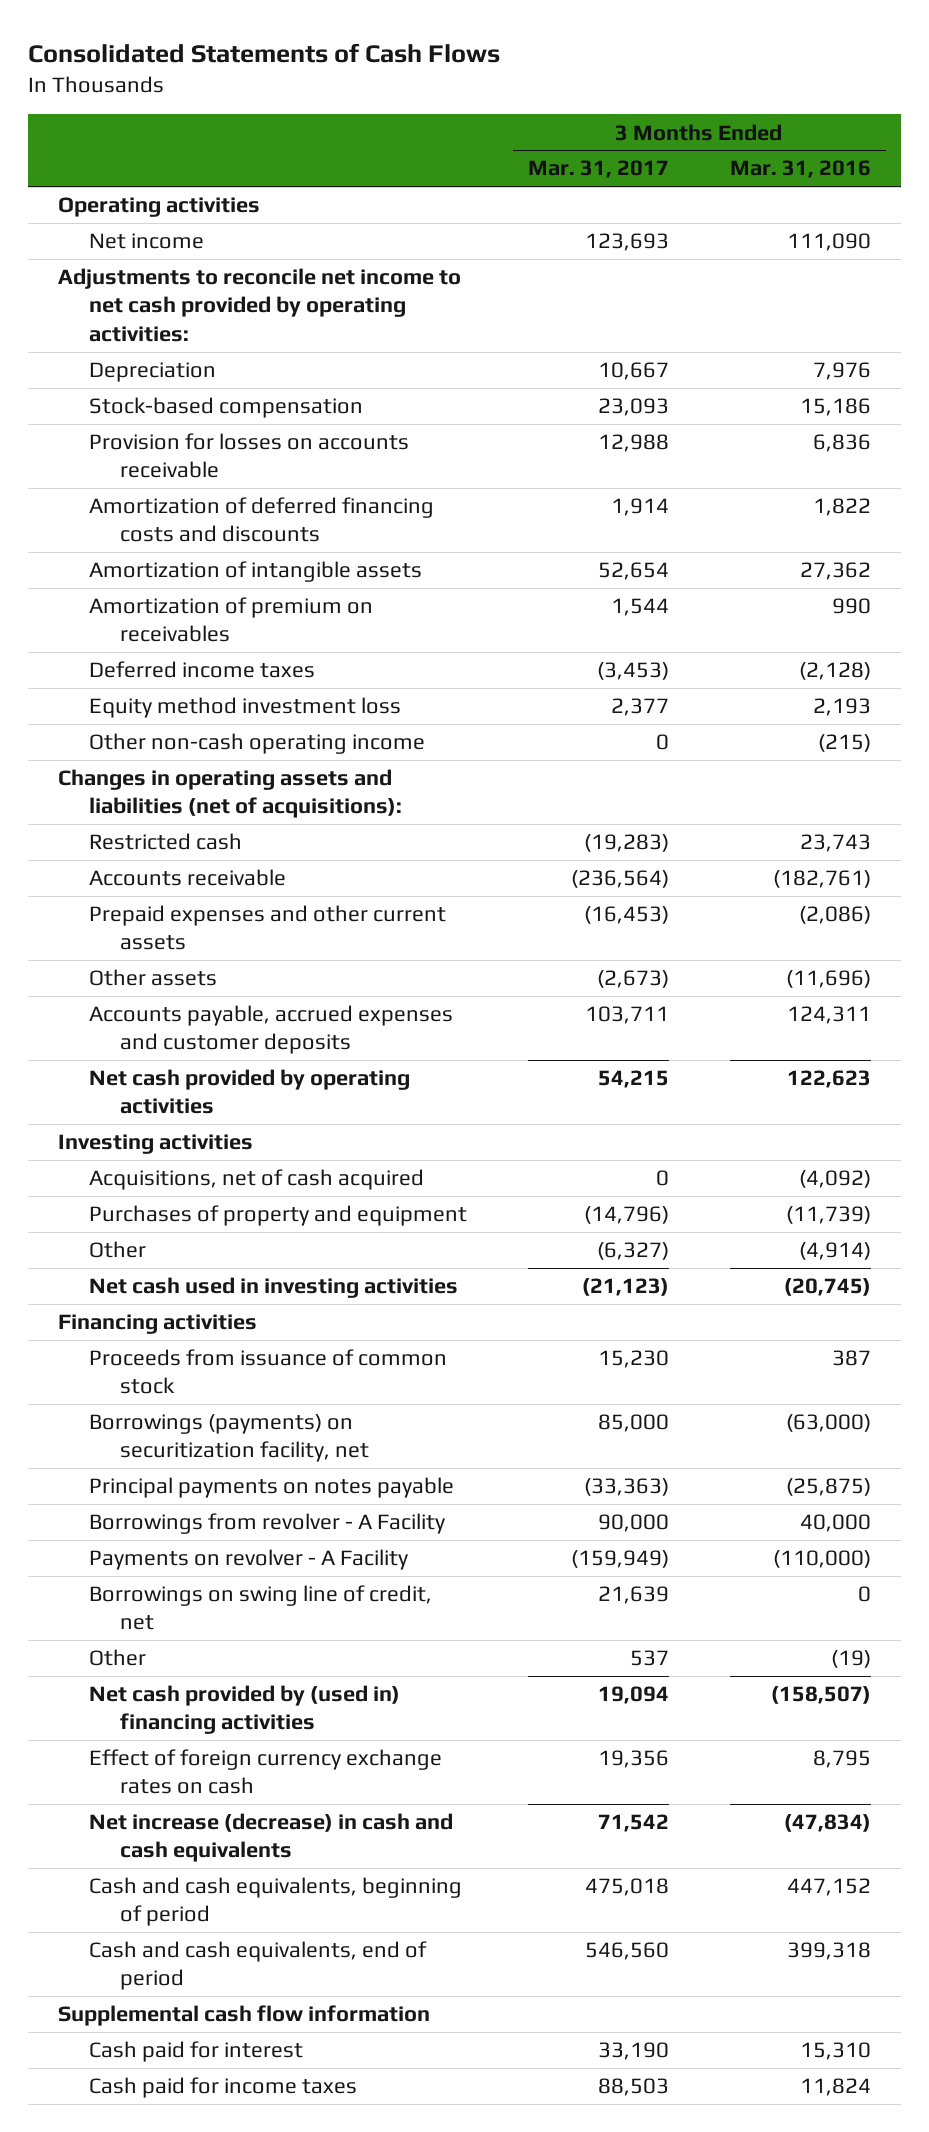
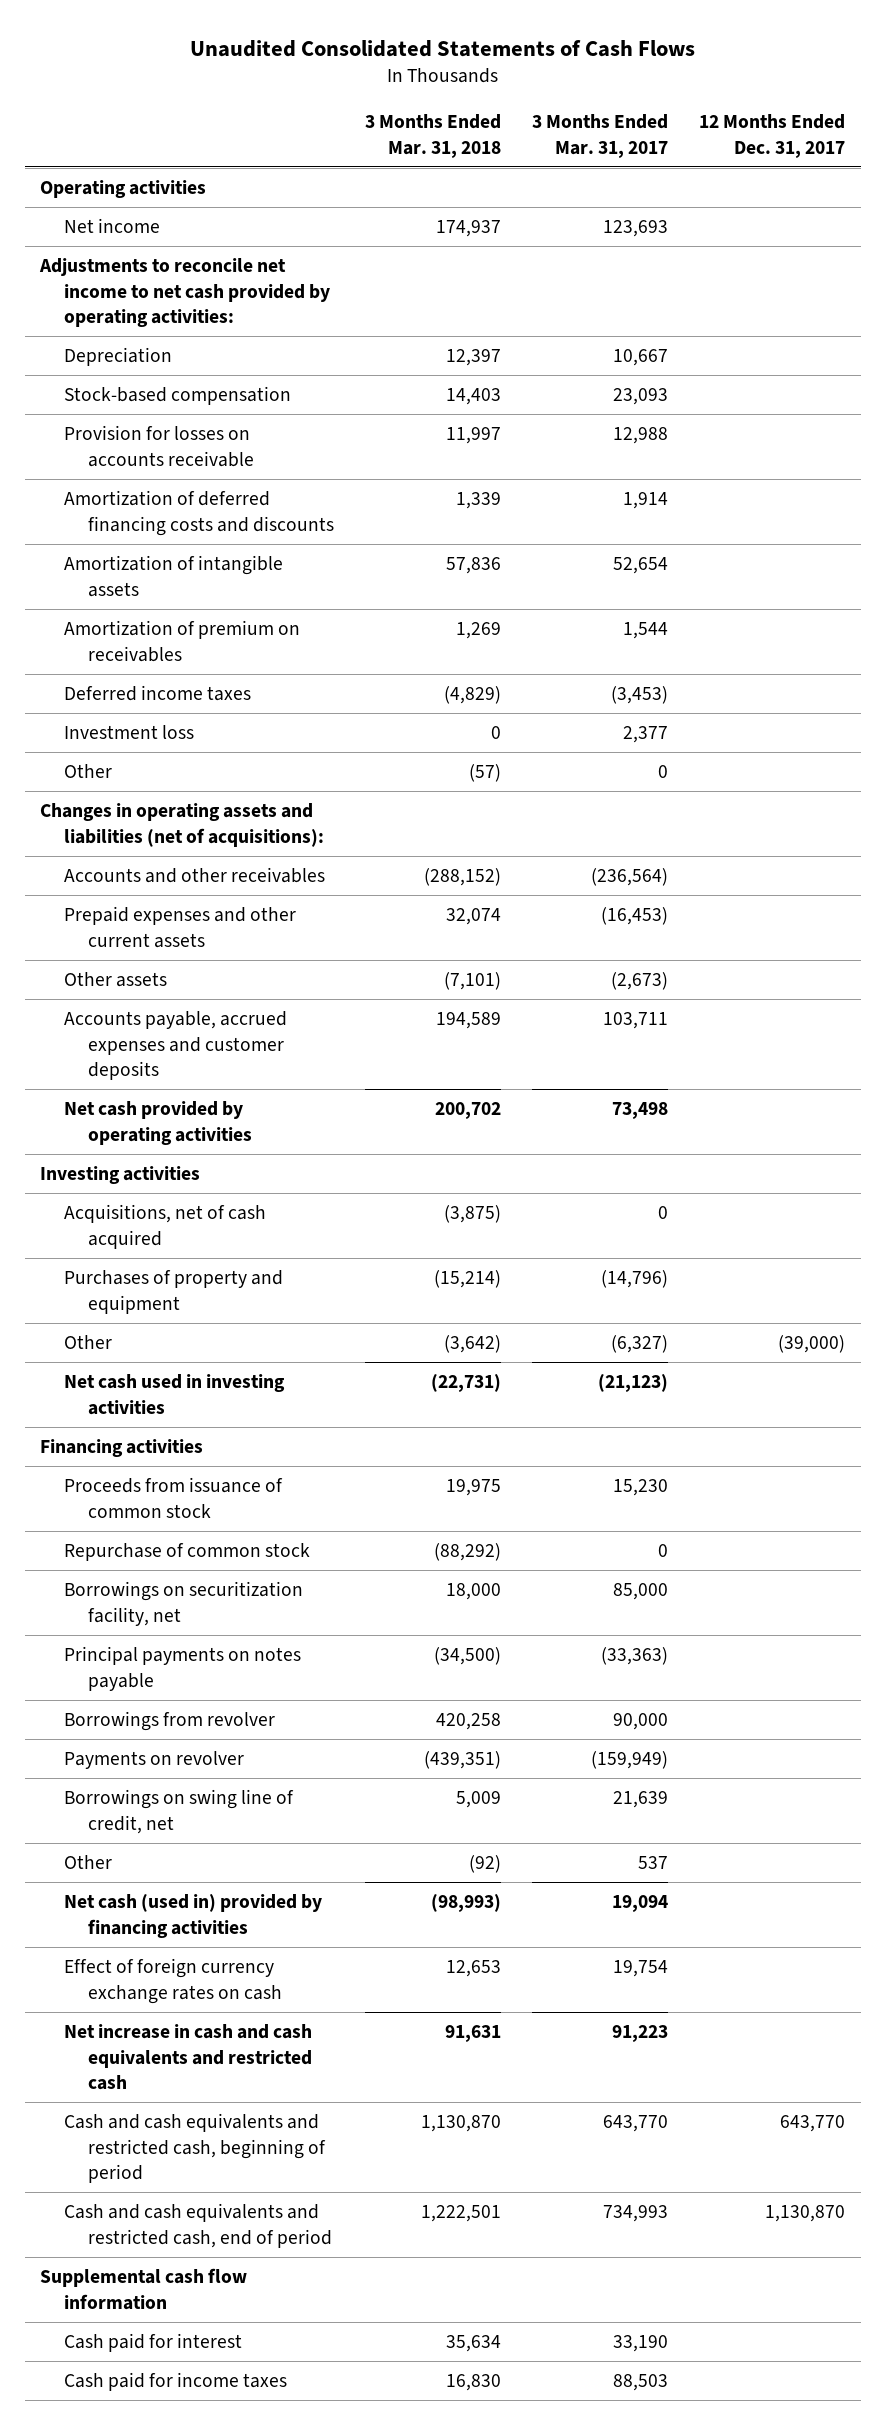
- Consolidated Statements of Cash Flows
+ Unaudited Consolidated Statements of Cash Flows
- | 3 Months Ended Mar. 31, 2017 | 3 Months Ended Mar. 31, 2016
+ | 3 Months Ended Mar. 31, 2018 | 3 Months Ended Mar. 31, 2017 | 12 Months Ended Dec. 31, 2017
- Equity method investment loss | 2,377 | 2,193
- Other non-cash operating income | 0 | (215)
+ Investment loss | 0 | 2,377 |
+ Other | (57) | 0 |
- Restricted cash | (19,283) | 23,743
- Accounts receivable | (236,564) | (182,761)
+ Accounts and other receivables | (288,152) | (236,564) |
- Net cash provided by operating activities | 54,215 | 122,623
+ Net cash provided by operating activities | 200,702 | 73,498 |
- Borrowings (payments) on securitization facility, net | 85,000 | (63,000)
+ Repurchase of common stock | (88,292) | 0 |
+ Borrowings on securitization facility, net | 18,000 | 85,000 |
- Borrowings from revolver - A Facility | 90,000 | 40,000
- Payments on revolver - A Facility | (159,949) | (110,000)
+ Borrowings from revolver | 420,258 | 90,000 |
+ Payments on revolver | (439,351) | (159,949) |
- Net cash provided by (used in) financing activities | 19,094 | (158,507)
- Effect of foreign currency exchange rates on cash | 19,356 | 8,795
- Net increase (decrease) in cash and cash equivalents | 71,542 | (47,834)
- Cash and cash equivalents, beginning of period | 475,018 | 447,152
- Cash and cash equivalents, end of period | 546,560 | 399,318
+ Net cash (used in) provided by financing activities | (98,993) | 19,094 |
+ Effect of foreign currency exchange rates on cash | 12,653 | 19,754 |
+ Net increase in cash and cash equivalents and restricted cash | 91,631 | 91,223 |
+ Cash and cash equivalents and restricted cash, beginning of period | 1,130,870 | 643,770 | 643,770
+ Cash and cash equivalents and restricted cash, end of period | 1,222,501 | 734,993 | 1,130,870

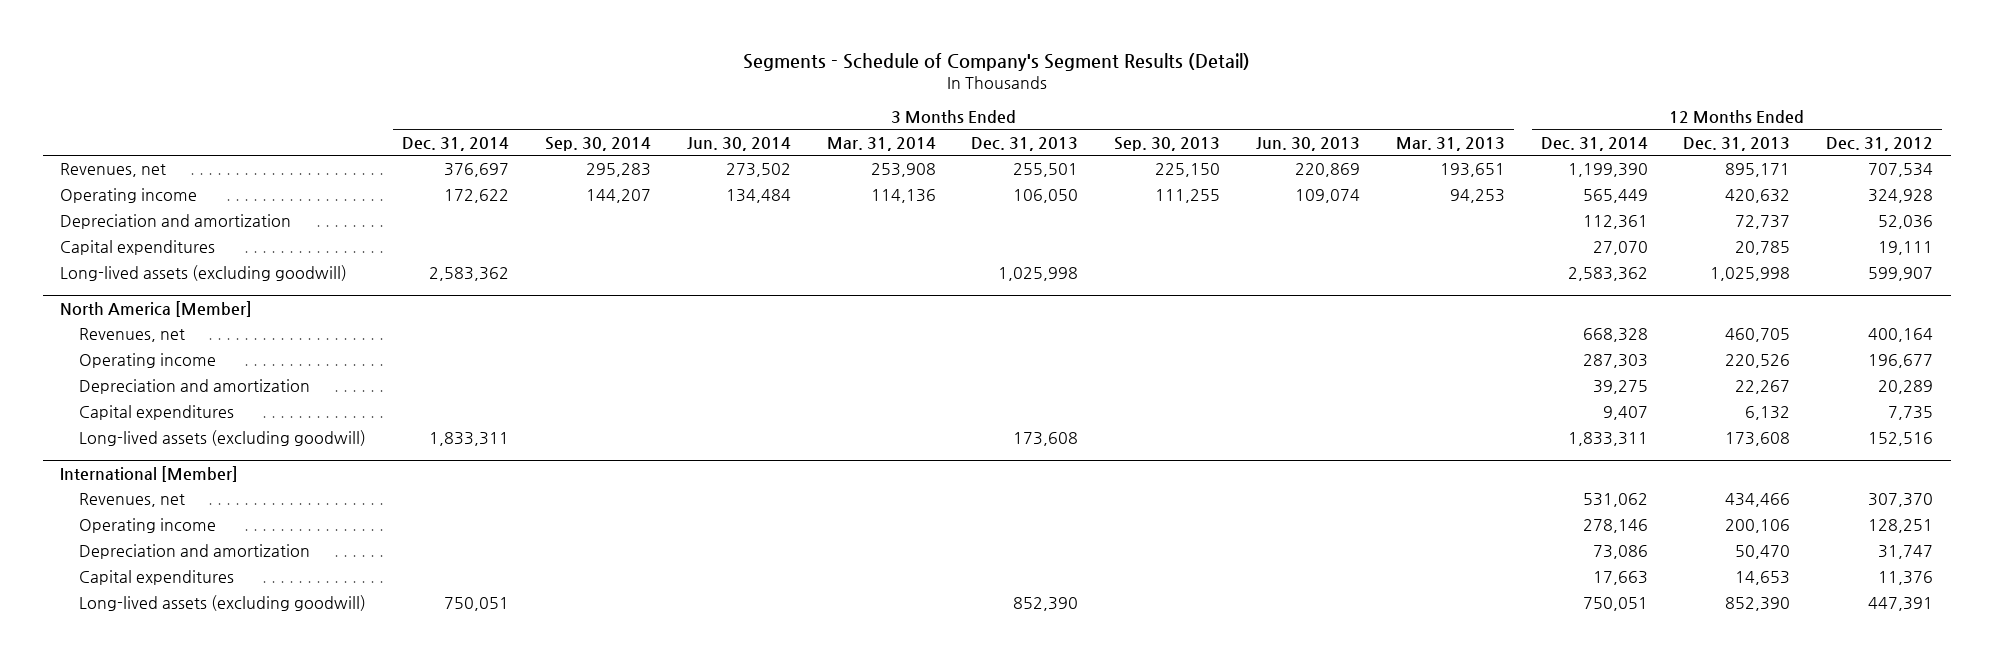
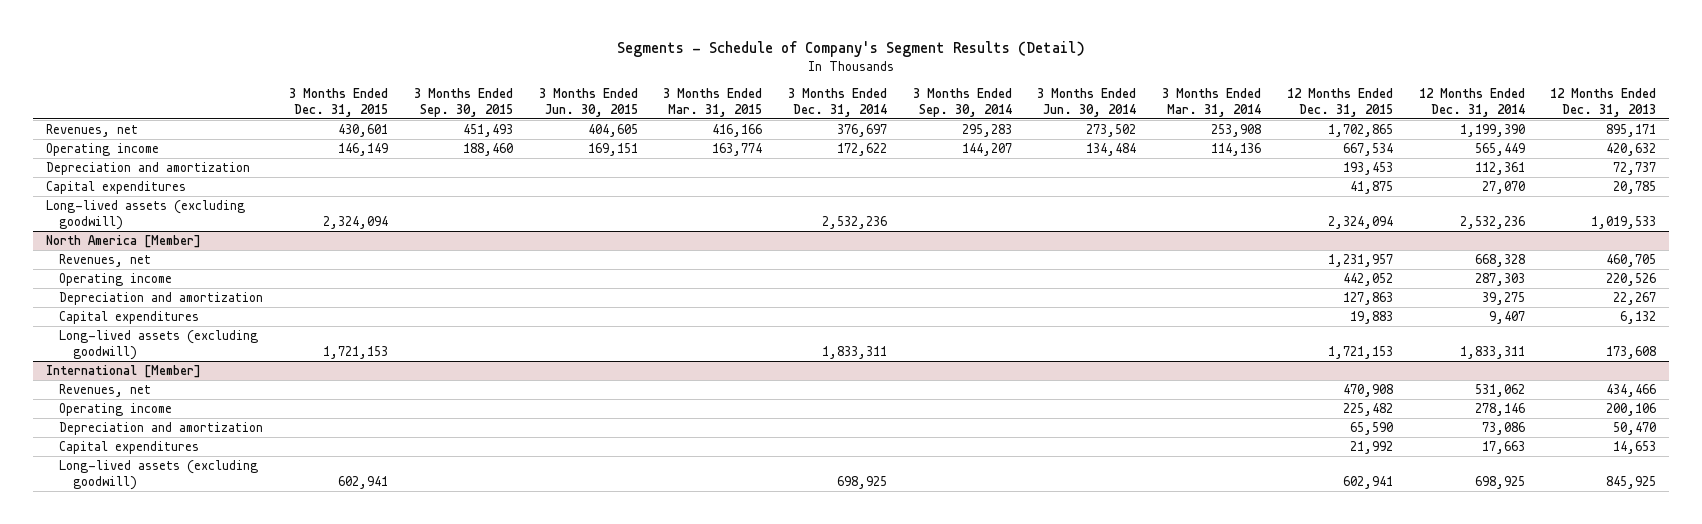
- | 3 Months Ended Dec. 31, 2014 | 3 Months Ended Sep. 30, 2014 | 3 Months Ended Jun. 30, 2014 | 3 Months Ended Mar. 31, 2014 | 3 Months Ended Dec. 31, 2013 | 3 Months Ended Sep. 30, 2013 | 3 Months Ended Jun. 30, 2013 | 3 Months Ended Mar. 31, 2013 | 12 Months Ended Dec. 31, 2014 | 12 Months Ended Dec. 31, 2013 | 12 Months Ended Dec. 31, 2012
+ | 3 Months Ended Dec. 31, 2015 | 3 Months Ended Sep. 30, 2015 | 3 Months Ended Jun. 30, 2015 | 3 Months Ended Mar. 31, 2015 | 3 Months Ended Dec. 31, 2014 | 3 Months Ended Sep. 30, 2014 | 3 Months Ended Jun. 30, 2014 | 3 Months Ended Mar. 31, 2014 | 12 Months Ended Dec. 31, 2015 | 12 Months Ended Dec. 31, 2014 | 12 Months Ended Dec. 31, 2013
- Long-lived assets (excluding goodwill) | 2,583,362 | | | | 1,025,998 | | | | 2,583,362 | 1,025,998 | 599,907
+ Long-lived assets (excluding goodwill) | 2,324,094 | | | | 2,532,236 | | | | 2,324,094 | 2,532,236 | 1,019,533
@ International [Member]
- Long-lived assets (excluding goodwill) | 750,051 | | | | 852,390 | | | | 750,051 | 852,390 | 447,391
+ Long-lived assets (excluding goodwill) | 602,941 | | | | 698,925 | | | | 602,941 | 698,925 | 845,925

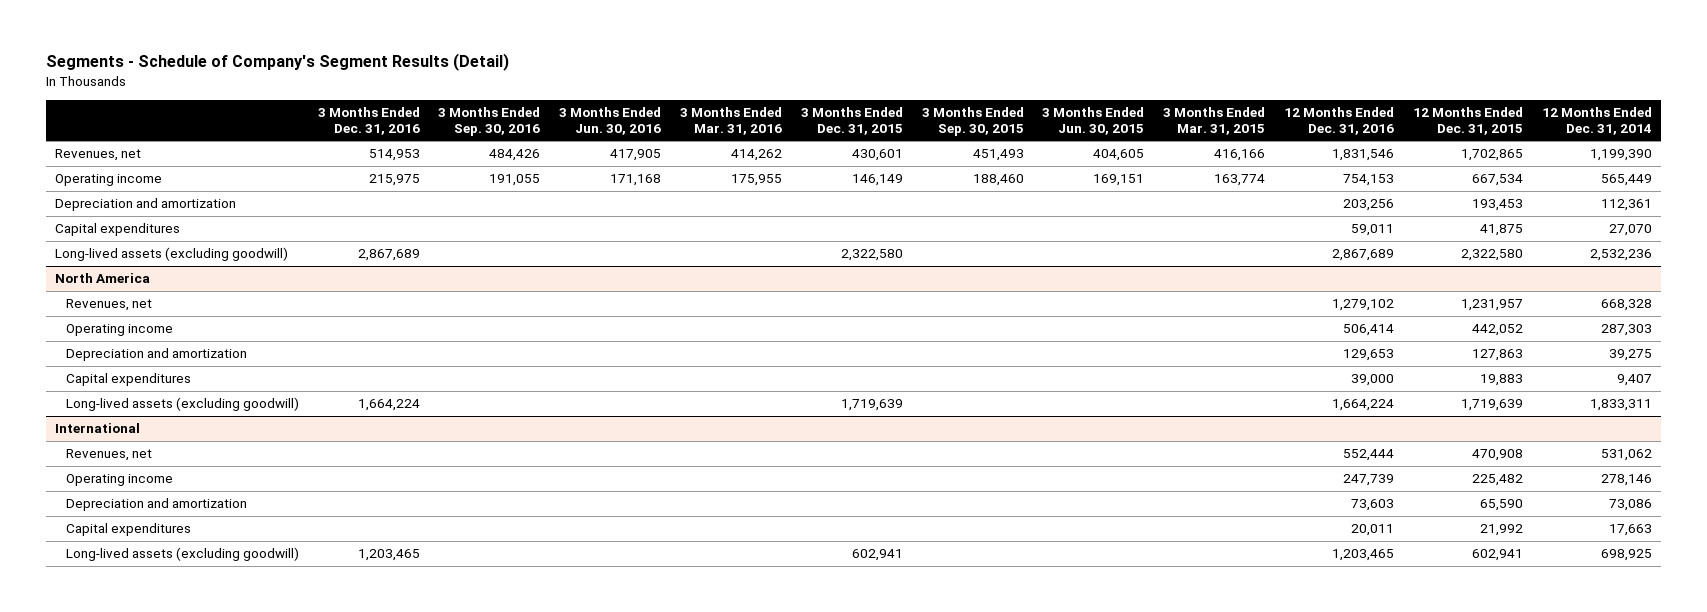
- | 3 Months Ended Dec. 31, 2015 | 3 Months Ended Sep. 30, 2015 | 3 Months Ended Jun. 30, 2015 | 3 Months Ended Mar. 31, 2015 | 3 Months Ended Dec. 31, 2014 | 3 Months Ended Sep. 30, 2014 | 3 Months Ended Jun. 30, 2014 | 3 Months Ended Mar. 31, 2014 | 12 Months Ended Dec. 31, 2015 | 12 Months Ended Dec. 31, 2014 | 12 Months Ended Dec. 31, 2013
+ | 3 Months Ended Dec. 31, 2016 | 3 Months Ended Sep. 30, 2016 | 3 Months Ended Jun. 30, 2016 | 3 Months Ended Mar. 31, 2016 | 3 Months Ended Dec. 31, 2015 | 3 Months Ended Sep. 30, 2015 | 3 Months Ended Jun. 30, 2015 | 3 Months Ended Mar. 31, 2015 | 12 Months Ended Dec. 31, 2016 | 12 Months Ended Dec. 31, 2015 | 12 Months Ended Dec. 31, 2014
- Long-lived assets (excluding goodwill) | 2,324,094 | | | | 2,532,236 | | | | 2,324,094 | 2,532,236 | 1,019,533
- North America [Member]
+ Long-lived assets (excluding goodwill) | 2,867,689 | | | | 2,322,580 | | | | 2,867,689 | 2,322,580 | 2,532,236
+ North America
- Long-lived assets (excluding goodwill) | 1,721,153 | | | | 1,833,311 | | | | 1,721,153 | 1,833,311 | 173,608
- International [Member]
+ Long-lived assets (excluding goodwill) | 1,664,224 | | | | 1,719,639 | | | | 1,664,224 | 1,719,639 | 1,833,311
+ International

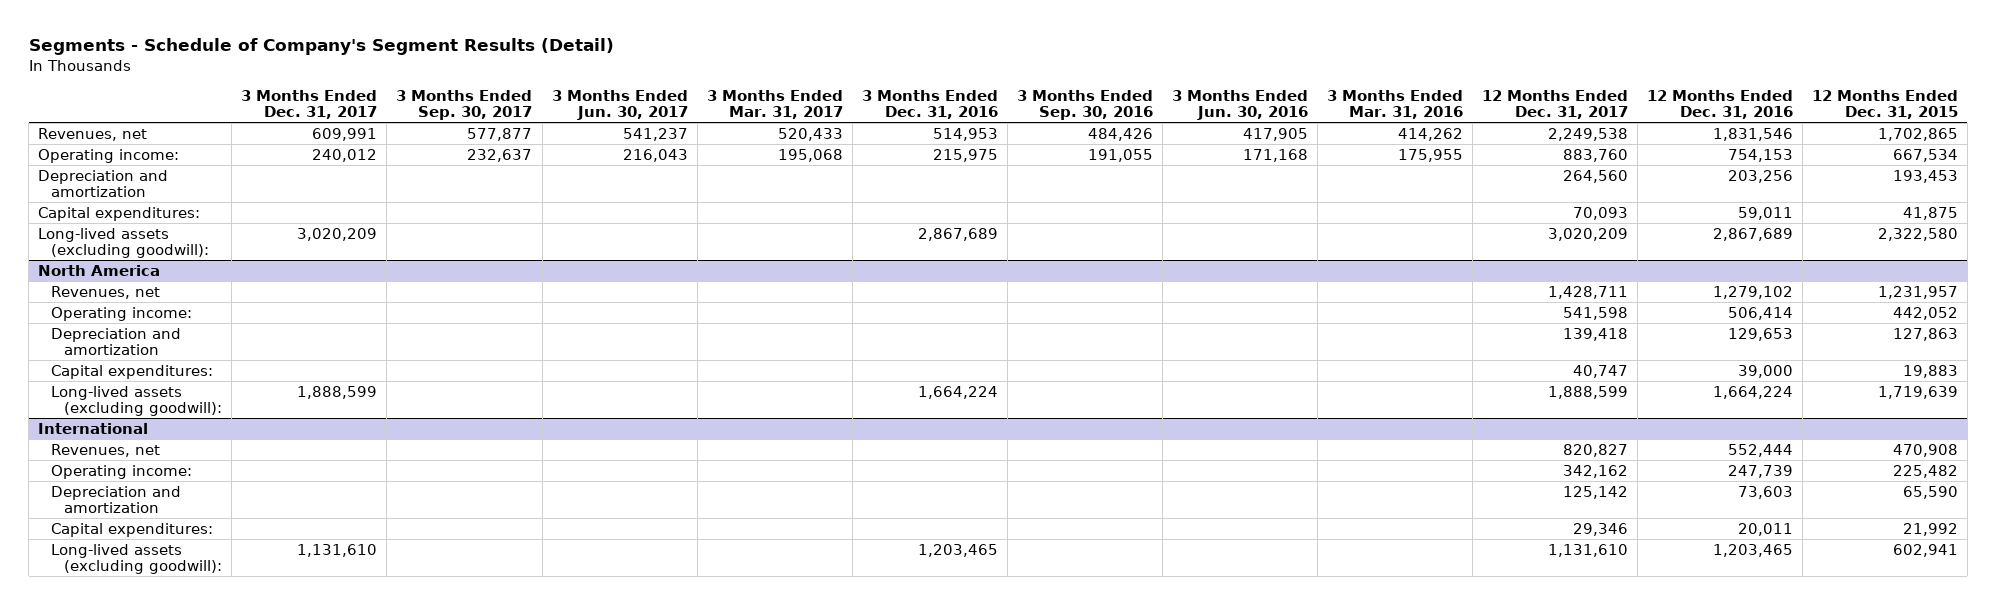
- | 3 Months Ended Dec. 31, 2016 | 3 Months Ended Sep. 30, 2016 | 3 Months Ended Jun. 30, 2016 | 3 Months Ended Mar. 31, 2016 | 3 Months Ended Dec. 31, 2015 | 3 Months Ended Sep. 30, 2015 | 3 Months Ended Jun. 30, 2015 | 3 Months Ended Mar. 31, 2015 | 12 Months Ended Dec. 31, 2016 | 12 Months Ended Dec. 31, 2015 | 12 Months Ended Dec. 31, 2014
+ | 3 Months Ended Dec. 31, 2017 | 3 Months Ended Sep. 30, 2017 | 3 Months Ended Jun. 30, 2017 | 3 Months Ended Mar. 31, 2017 | 3 Months Ended Dec. 31, 2016 | 3 Months Ended Sep. 30, 2016 | 3 Months Ended Jun. 30, 2016 | 3 Months Ended Mar. 31, 2016 | 12 Months Ended Dec. 31, 2017 | 12 Months Ended Dec. 31, 2016 | 12 Months Ended Dec. 31, 2015
- Operating income | 215,975 | 191,055 | 171,168 | 175,955 | 146,149 | 188,460 | 169,151 | 163,774 | 754,153 | 667,534 | 565,449
+ Operating income: | 240,012 | 232,637 | 216,043 | 195,068 | 215,975 | 191,055 | 171,168 | 175,955 | 883,760 | 754,153 | 667,534
- Capital expenditures | | | | | | | | | 59,011 | 41,875 | 27,070
- Long-lived assets (excluding goodwill) | 2,867,689 | | | | 2,322,580 | | | | 2,867,689 | 2,322,580 | 2,532,236
+ Capital expenditures: | | | | | | | | | 70,093 | 59,011 | 41,875
+ Long-lived assets (excluding goodwill): | 3,020,209 | | | | 2,867,689 | | | | 3,020,209 | 2,867,689 | 2,322,580
@ North America
- Operating income | | | | | | | | | 506,414 | 442,052 | 287,303
+ Operating income: | | | | | | | | | 541,598 | 506,414 | 442,052
- Capital expenditures | | | | | | | | | 39,000 | 19,883 | 9,407
- Long-lived assets (excluding goodwill) | 1,664,224 | | | | 1,719,639 | | | | 1,664,224 | 1,719,639 | 1,833,311
+ Capital expenditures: | | | | | | | | | 40,747 | 39,000 | 19,883
+ Long-lived assets (excluding goodwill): | 1,888,599 | | | | 1,664,224 | | | | 1,888,599 | 1,664,224 | 1,719,639
@ International
- Operating income | | | | | | | | | 247,739 | 225,482 | 278,146
+ Operating income: | | | | | | | | | 342,162 | 247,739 | 225,482
- Capital expenditures | | | | | | | | | 20,011 | 21,992 | 17,663
- Long-lived assets (excluding goodwill) | 1,203,465 | | | | 602,941 | | | | 1,203,465 | 602,941 | 698,925
+ Capital expenditures: | | | | | | | | | 29,346 | 20,011 | 21,992
+ Long-lived assets (excluding goodwill): | 1,131,610 | | | | 1,203,465 | | | | 1,131,610 | 1,203,465 | 602,941

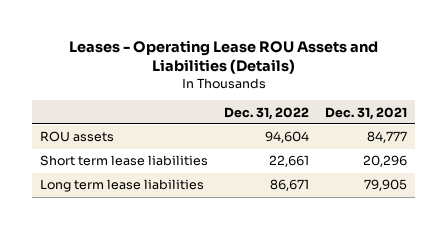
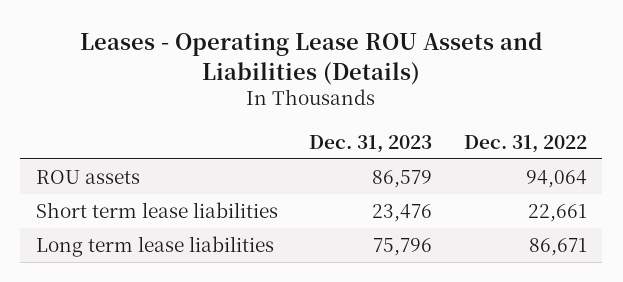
- | Dec. 31, 2022 | Dec. 31, 2021
+ | Dec. 31, 2023 | Dec. 31, 2022
- ROU assets | 94,604 | 84,777
+ ROU assets | 86,579 | 94,064

